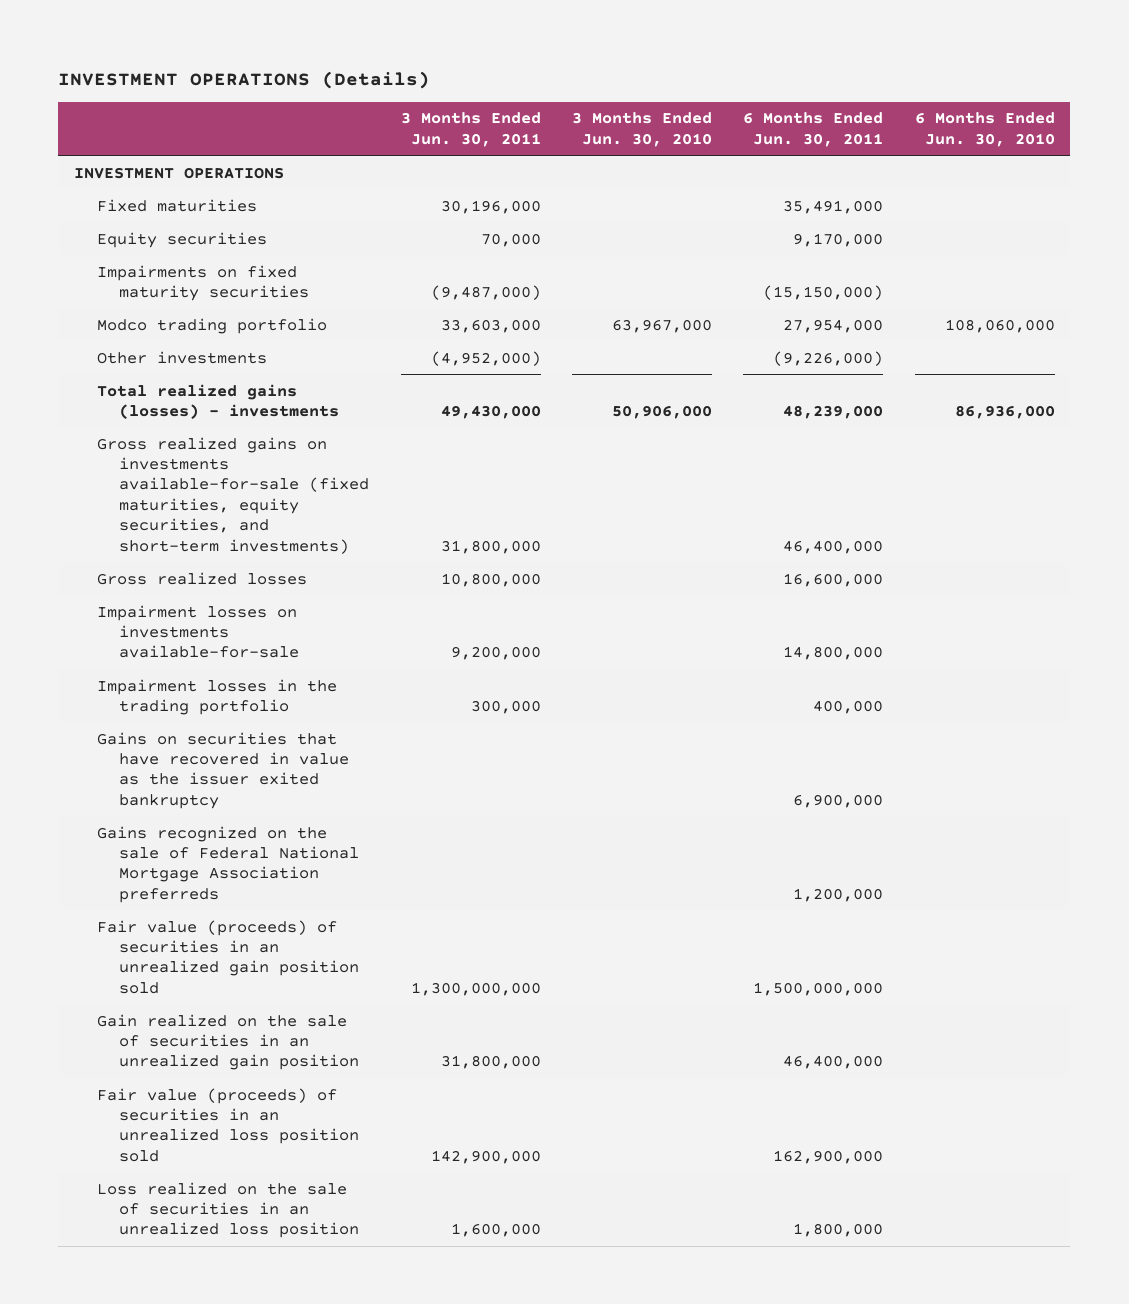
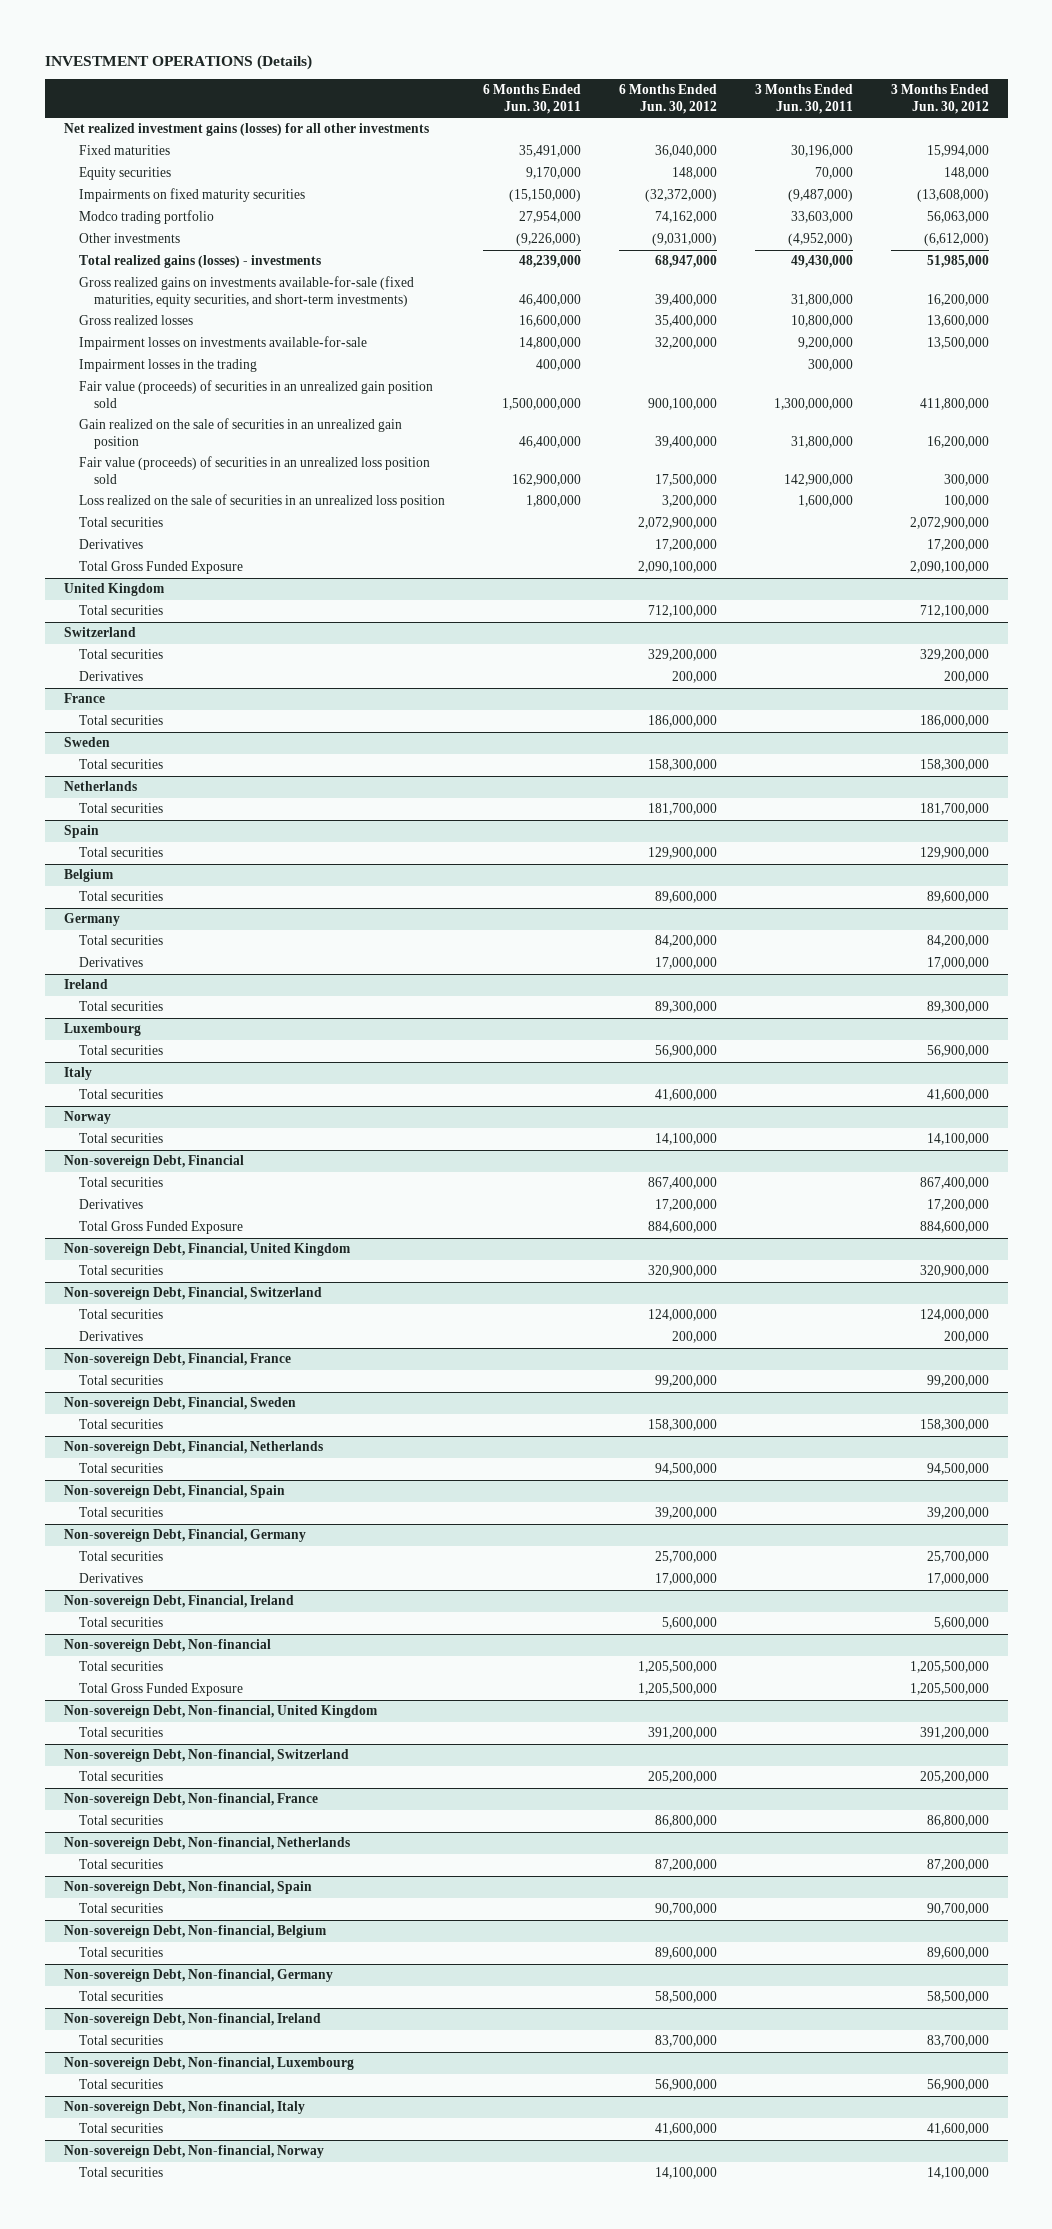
- | 3 Months Ended Jun. 30, 2011 | 3 Months Ended Jun. 30, 2010 | 6 Months Ended Jun. 30, 2011 | 6 Months Ended Jun. 30, 2010
+ | 6 Months Ended Jun. 30, 2011 | 6 Months Ended Jun. 30, 2012 | 3 Months Ended Jun. 30, 2011 | 3 Months Ended Jun. 30, 2012
- INVESTMENT OPERATIONS
+ Net realized investment gains (losses) for all other investments
- Impairment losses in the trading portfolio | 300,000 | | 400,000 |
- Gains on securities that have recovered in value as the issuer exited bankruptcy | | | 6,900,000 |
- Gains recognized on the sale of Federal National Mortgage Association preferreds | | | 1,200,000 |
+ Impairment losses in the trading | 400,000 | | 300,000 |
+ Total securities | | 2,072,900,000 | | 2,072,900,000
+ Derivatives | | 17,200,000 | | 17,200,000
+ Total Gross Funded Exposure | | 2,090,100,000 | | 2,090,100,000
+ United Kingdom
+ Total securities | | 712,100,000 | | 712,100,000
+ Switzerland
+ Total securities | | 329,200,000 | | 329,200,000
+ Derivatives | | 200,000 | | 200,000
+ France
+ Total securities | | 186,000,000 | | 186,000,000
+ Sweden
+ Total securities | | 158,300,000 | | 158,300,000
+ Netherlands
+ Total securities | | 181,700,000 | | 181,700,000
+ Spain
+ Total securities | | 129,900,000 | | 129,900,000
+ Belgium
+ Total securities | | 89,600,000 | | 89,600,000
+ Germany
+ Total securities | | 84,200,000 | | 84,200,000
+ Derivatives | | 17,000,000 | | 17,000,000
+ Ireland
+ Total securities | | 89,300,000 | | 89,300,000
+ Luxembourg
+ Total securities | | 56,900,000 | | 56,900,000
+ Italy
+ Total securities | | 41,600,000 | | 41,600,000
+ Norway
+ Total securities | | 14,100,000 | | 14,100,000
+ Non-sovereign Debt, Financial
+ Total securities | | 867,400,000 | | 867,400,000
+ Derivatives | | 17,200,000 | | 17,200,000
+ Total Gross Funded Exposure | | 884,600,000 | | 884,600,000
+ Non-sovereign Debt, Financial, United Kingdom
+ Total securities | | 320,900,000 | | 320,900,000
+ Non-sovereign Debt, Financial, Switzerland
+ Total securities | | 124,000,000 | | 124,000,000
+ Derivatives | | 200,000 | | 200,000
+ Non-sovereign Debt, Financial, France
+ Total securities | | 99,200,000 | | 99,200,000
+ Non-sovereign Debt, Financial, Sweden
+ Total securities | | 158,300,000 | | 158,300,000
+ Non-sovereign Debt, Financial, Netherlands
+ Total securities | | 94,500,000 | | 94,500,000
+ Non-sovereign Debt, Financial, Spain
+ Total securities | | 39,200,000 | | 39,200,000
+ Non-sovereign Debt, Financial, Germany
+ Total securities | | 25,700,000 | | 25,700,000
+ Derivatives | | 17,000,000 | | 17,000,000
+ Non-sovereign Debt, Financial, Ireland
+ Total securities | | 5,600,000 | | 5,600,000
+ Non-sovereign Debt, Non-financial
+ Total securities | | 1,205,500,000 | | 1,205,500,000
+ Total Gross Funded Exposure | | 1,205,500,000 | | 1,205,500,000
+ Non-sovereign Debt, Non-financial, United Kingdom
+ Total securities | | 391,200,000 | | 391,200,000
+ Non-sovereign Debt, Non-financial, Switzerland
+ Total securities | | 205,200,000 | | 205,200,000
+ Non-sovereign Debt, Non-financial, France
+ Total securities | | 86,800,000 | | 86,800,000
+ Non-sovereign Debt, Non-financial, Netherlands
+ Total securities | | 87,200,000 | | 87,200,000
+ Non-sovereign Debt, Non-financial, Spain
+ Total securities | | 90,700,000 | | 90,700,000
+ Non-sovereign Debt, Non-financial, Belgium
+ Total securities | | 89,600,000 | | 89,600,000
+ Non-sovereign Debt, Non-financial, Germany
+ Total securities | | 58,500,000 | | 58,500,000
+ Non-sovereign Debt, Non-financial, Ireland
+ Total securities | | 83,700,000 | | 83,700,000
+ Non-sovereign Debt, Non-financial, Luxembourg
+ Total securities | | 56,900,000 | | 56,900,000
+ Non-sovereign Debt, Non-financial, Italy
+ Total securities | | 41,600,000 | | 41,600,000
+ Non-sovereign Debt, Non-financial, Norway
+ Total securities | | 14,100,000 | | 14,100,000

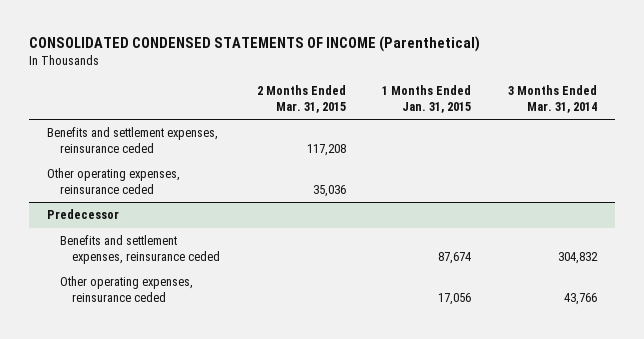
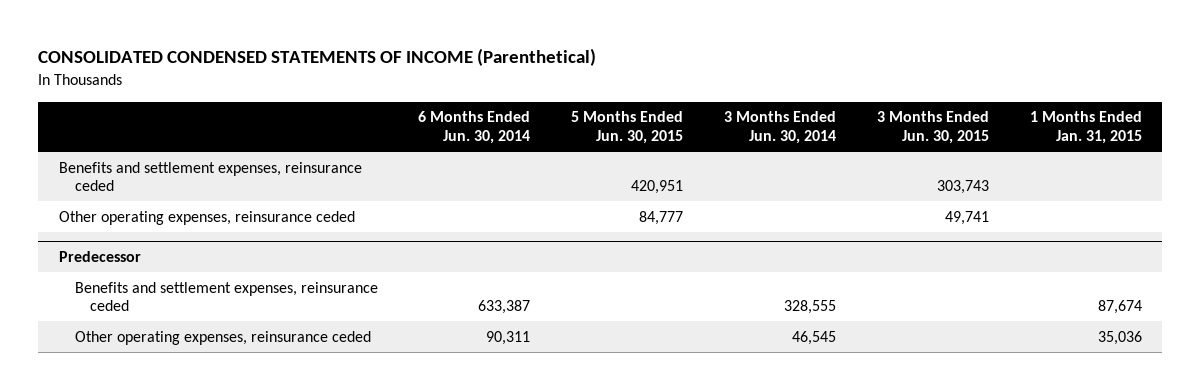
- | 2 Months Ended Mar. 31, 2015 | 1 Months Ended Jan. 31, 2015 | 3 Months Ended Mar. 31, 2014
+ | 6 Months Ended Jun. 30, 2014 | 5 Months Ended Jun. 30, 2015 | 3 Months Ended Jun. 30, 2014 | 3 Months Ended Jun. 30, 2015 | 1 Months Ended Jan. 31, 2015
@ Predecessor
- Other operating expenses, reinsurance ceded | | 17,056 | 43,766
+ Other operating expenses, reinsurance ceded | 90,311 | | 46,545 | | 35,036

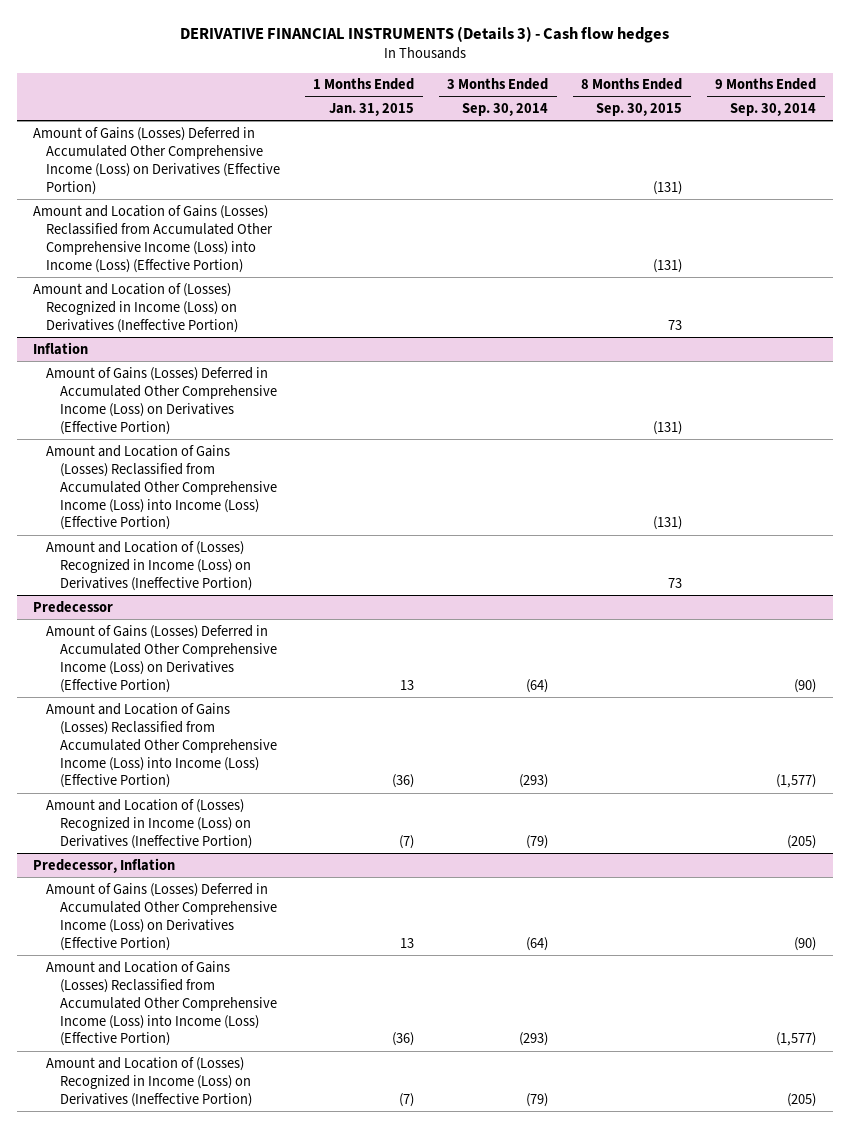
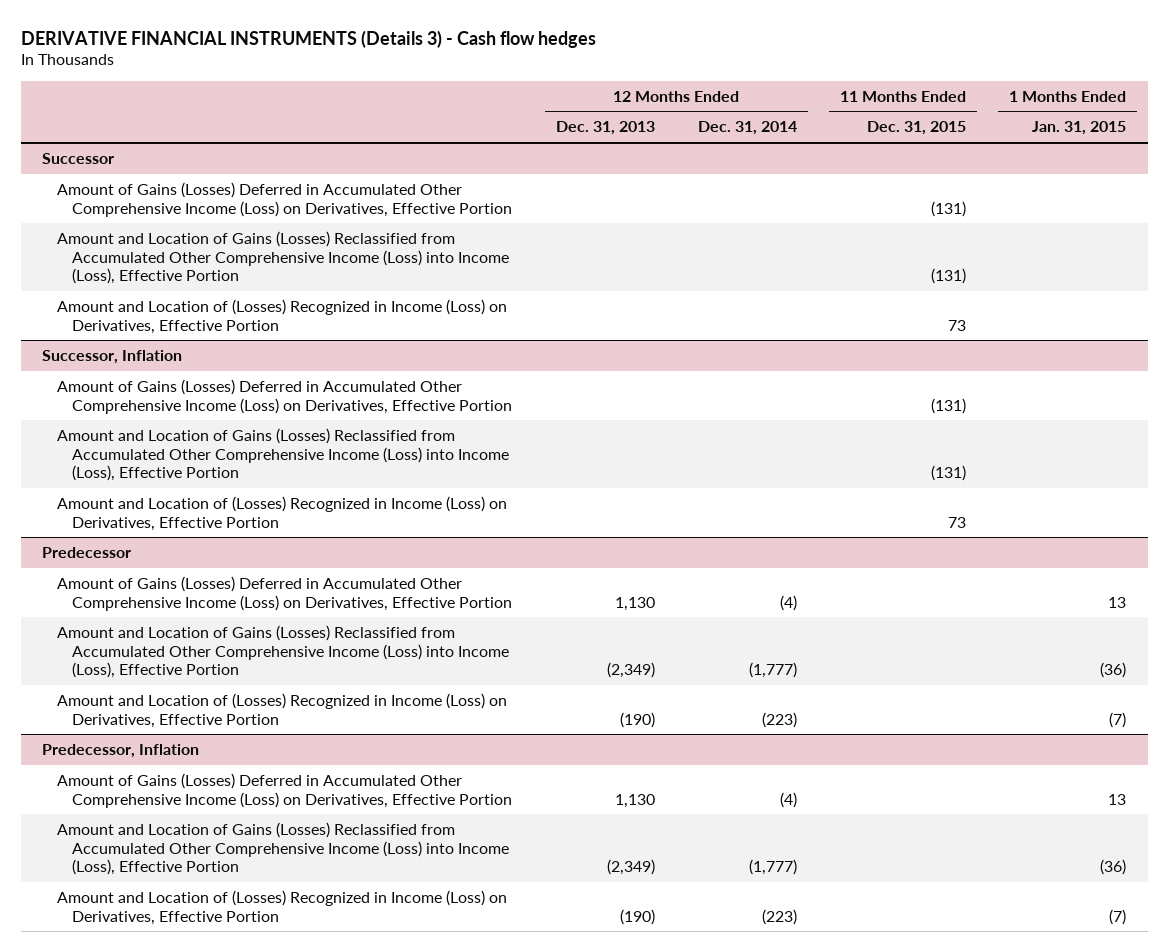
- | 1 Months Ended Jan. 31, 2015 | 3 Months Ended Sep. 30, 2014 | 8 Months Ended Sep. 30, 2015 | 9 Months Ended Sep. 30, 2014
+ | 12 Months Ended Dec. 31, 2013 | 12 Months Ended Dec. 31, 2014 | 11 Months Ended Dec. 31, 2015 | 1 Months Ended Jan. 31, 2015
- Amount of Gains (Losses) Deferred in Accumulated Other Comprehensive Income (Loss) on Derivatives (Effective Portion) | | | (131) |
- Amount and Location of Gains (Losses) Reclassified from Accumulated Other Comprehensive Income (Loss) into Income (Loss) (Effective Portion) | | | (131) |
- Amount and Location of (Losses) Recognized in Income (Loss) on Derivatives (Ineffective Portion) | | | 73 |
- Inflation
- Amount of Gains (Losses) Deferred in Accumulated Other Comprehensive Income (Loss) on Derivatives (Effective Portion) | | | (131) |
- Amount and Location of Gains (Losses) Reclassified from Accumulated Other Comprehensive Income (Loss) into Income (Loss) (Effective Portion) | | | (131) |
- Amount and Location of (Losses) Recognized in Income (Loss) on Derivatives (Ineffective Portion) | | | 73 |
+ Successor
+ Amount of Gains (Losses) Deferred in Accumulated Other Comprehensive Income (Loss) on Derivatives, Effective Portion | | | (131) |
+ Amount and Location of Gains (Losses) Reclassified from Accumulated Other Comprehensive Income (Loss) into Income (Loss), Effective Portion | | | (131) |
+ Amount and Location of (Losses) Recognized in Income (Loss) on Derivatives, Effective Portion | | | 73 |
+ Successor, Inflation
+ Amount of Gains (Losses) Deferred in Accumulated Other Comprehensive Income (Loss) on Derivatives, Effective Portion | | | (131) |
+ Amount and Location of Gains (Losses) Reclassified from Accumulated Other Comprehensive Income (Loss) into Income (Loss), Effective Portion | | | (131) |
+ Amount and Location of (Losses) Recognized in Income (Loss) on Derivatives, Effective Portion | | | 73 |
@ Predecessor
- Amount of Gains (Losses) Deferred in Accumulated Other Comprehensive Income (Loss) on Derivatives (Effective Portion) | 13 | (64) | | (90)
- Amount and Location of Gains (Losses) Reclassified from Accumulated Other Comprehensive Income (Loss) into Income (Loss) (Effective Portion) | (36) | (293) | | (1,577)
- Amount and Location of (Losses) Recognized in Income (Loss) on Derivatives (Ineffective Portion) | (7) | (79) | | (205)
+ Amount of Gains (Losses) Deferred in Accumulated Other Comprehensive Income (Loss) on Derivatives, Effective Portion | 1,130 | (4) | | 13
+ Amount and Location of Gains (Losses) Reclassified from Accumulated Other Comprehensive Income (Loss) into Income (Loss), Effective Portion | (2,349) | (1,777) | | (36)
+ Amount and Location of (Losses) Recognized in Income (Loss) on Derivatives, Effective Portion | (190) | (223) | | (7)
@ Predecessor, Inflation
- Amount of Gains (Losses) Deferred in Accumulated Other Comprehensive Income (Loss) on Derivatives (Effective Portion) | 13 | (64) | | (90)
- Amount and Location of Gains (Losses) Reclassified from Accumulated Other Comprehensive Income (Loss) into Income (Loss) (Effective Portion) | (36) | (293) | | (1,577)
- Amount and Location of (Losses) Recognized in Income (Loss) on Derivatives (Ineffective Portion) | (7) | (79) | | (205)
+ Amount of Gains (Losses) Deferred in Accumulated Other Comprehensive Income (Loss) on Derivatives, Effective Portion | 1,130 | (4) | | 13
+ Amount and Location of Gains (Losses) Reclassified from Accumulated Other Comprehensive Income (Loss) into Income (Loss), Effective Portion | (2,349) | (1,777) | | (36)
+ Amount and Location of (Losses) Recognized in Income (Loss) on Derivatives, Effective Portion | (190) | (223) | | (7)

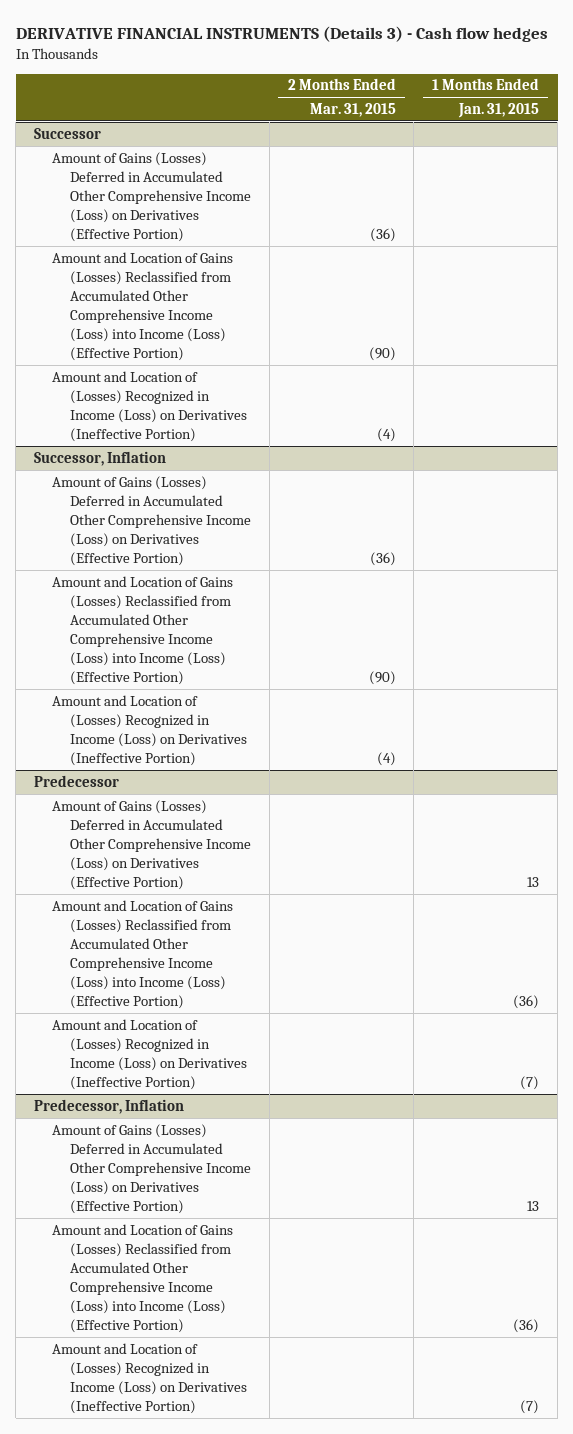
- | 12 Months Ended Dec. 31, 2013 | 12 Months Ended Dec. 31, 2014 | 11 Months Ended Dec. 31, 2015 | 1 Months Ended Jan. 31, 2015
+ | 2 Months Ended Mar. 31, 2015 | 1 Months Ended Jan. 31, 2015
@ Successor
- Amount of Gains (Losses) Deferred in Accumulated Other Comprehensive Income (Loss) on Derivatives, Effective Portion | | | (131) |
- Amount and Location of Gains (Losses) Reclassified from Accumulated Other Comprehensive Income (Loss) into Income (Loss), Effective Portion | | | (131) |
- Amount and Location of (Losses) Recognized in Income (Loss) on Derivatives, Effective Portion | | | 73 |
+ Amount of Gains (Losses) Deferred in Accumulated Other Comprehensive Income (Loss) on Derivatives (Effective Portion) | (36) |
+ Amount and Location of Gains (Losses) Reclassified from Accumulated Other Comprehensive Income (Loss) into Income (Loss) (Effective Portion) | (90) |
+ Amount and Location of (Losses) Recognized in Income (Loss) on Derivatives (Ineffective Portion) | (4) |
@ Successor, Inflation
- Amount of Gains (Losses) Deferred in Accumulated Other Comprehensive Income (Loss) on Derivatives, Effective Portion | | | (131) |
- Amount and Location of Gains (Losses) Reclassified from Accumulated Other Comprehensive Income (Loss) into Income (Loss), Effective Portion | | | (131) |
- Amount and Location of (Losses) Recognized in Income (Loss) on Derivatives, Effective Portion | | | 73 |
+ Amount of Gains (Losses) Deferred in Accumulated Other Comprehensive Income (Loss) on Derivatives (Effective Portion) | (36) |
+ Amount and Location of Gains (Losses) Reclassified from Accumulated Other Comprehensive Income (Loss) into Income (Loss) (Effective Portion) | (90) |
+ Amount and Location of (Losses) Recognized in Income (Loss) on Derivatives (Ineffective Portion) | (4) |
@ Predecessor
- Amount of Gains (Losses) Deferred in Accumulated Other Comprehensive Income (Loss) on Derivatives, Effective Portion | 1,130 | (4) | | 13
- Amount and Location of Gains (Losses) Reclassified from Accumulated Other Comprehensive Income (Loss) into Income (Loss), Effective Portion | (2,349) | (1,777) | | (36)
- Amount and Location of (Losses) Recognized in Income (Loss) on Derivatives, Effective Portion | (190) | (223) | | (7)
+ Amount of Gains (Losses) Deferred in Accumulated Other Comprehensive Income (Loss) on Derivatives (Effective Portion) | | 13
+ Amount and Location of Gains (Losses) Reclassified from Accumulated Other Comprehensive Income (Loss) into Income (Loss) (Effective Portion) | | (36)
+ Amount and Location of (Losses) Recognized in Income (Loss) on Derivatives (Ineffective Portion) | | (7)
@ Predecessor, Inflation
- Amount of Gains (Losses) Deferred in Accumulated Other Comprehensive Income (Loss) on Derivatives, Effective Portion | 1,130 | (4) | | 13
- Amount and Location of Gains (Losses) Reclassified from Accumulated Other Comprehensive Income (Loss) into Income (Loss), Effective Portion | (2,349) | (1,777) | | (36)
- Amount and Location of (Losses) Recognized in Income (Loss) on Derivatives, Effective Portion | (190) | (223) | | (7)
+ Amount of Gains (Losses) Deferred in Accumulated Other Comprehensive Income (Loss) on Derivatives (Effective Portion) | | 13
+ Amount and Location of Gains (Losses) Reclassified from Accumulated Other Comprehensive Income (Loss) into Income (Loss) (Effective Portion) | | (36)
+ Amount and Location of (Losses) Recognized in Income (Loss) on Derivatives (Ineffective Portion) | | (7)

